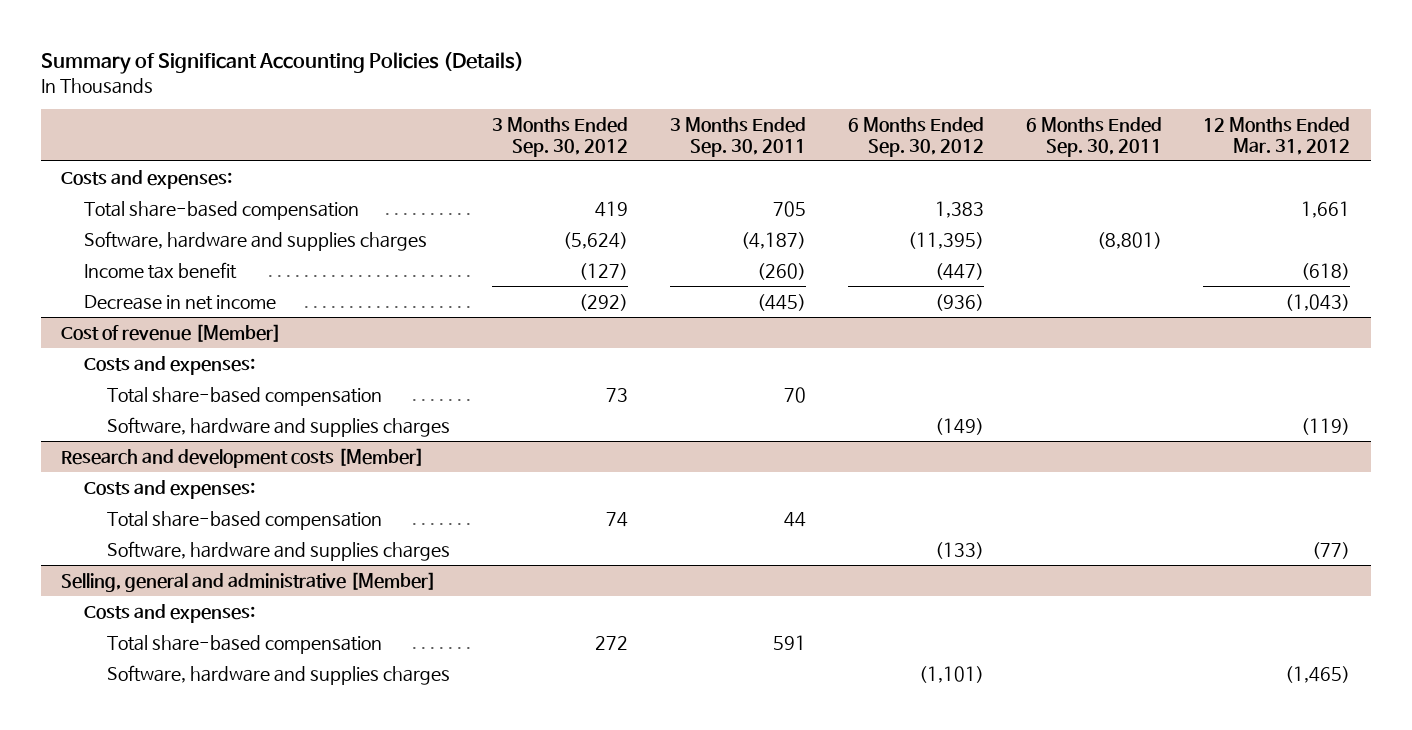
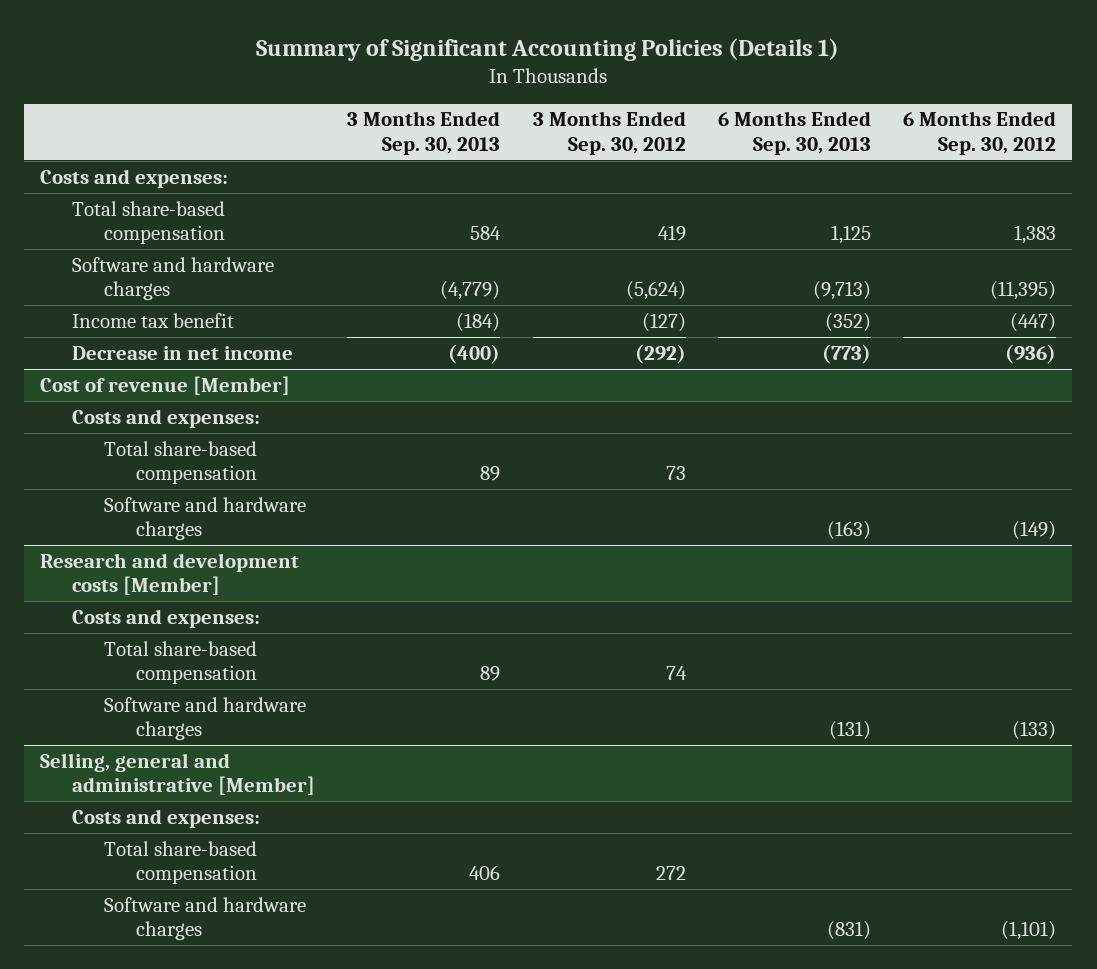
- Summary of Significant Accounting Policies (Details)
+ Summary of Significant Accounting Policies (Details 1)
- | 3 Months Ended Sep. 30, 2012 | 3 Months Ended Sep. 30, 2011 | 6 Months Ended Sep. 30, 2012 | 6 Months Ended Sep. 30, 2011 | 12 Months Ended Mar. 31, 2012
+ | 3 Months Ended Sep. 30, 2013 | 3 Months Ended Sep. 30, 2012 | 6 Months Ended Sep. 30, 2013 | 6 Months Ended Sep. 30, 2012
- Software, hardware and supplies charges | (5,624) | (4,187) | (11,395) | (8,801) |
+ Software and hardware charges | (4,779) | (5,624) | (9,713) | (11,395)
@ Cost of revenue [Member]
- Software, hardware and supplies charges | | | (149) | | (119)
+ Software and hardware charges | | | (163) | (149)
@ Research and development costs [Member]
- Software, hardware and supplies charges | | | (133) | | (77)
+ Software and hardware charges | | | (131) | (133)
@ Selling, general and administrative [Member]
- Software, hardware and supplies charges | | | (1,101) | | (1,465)
+ Software and hardware charges | | | (831) | (1,101)

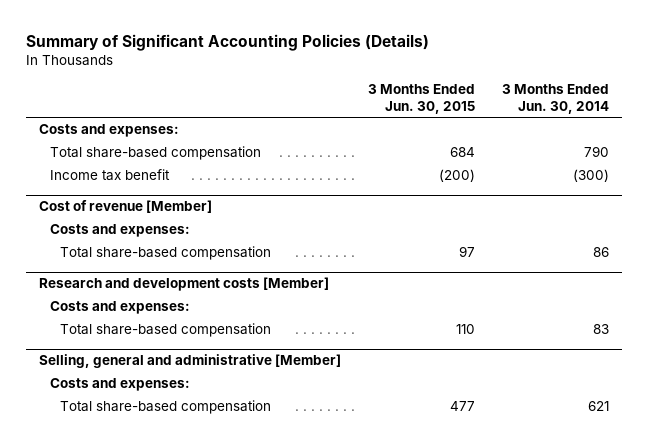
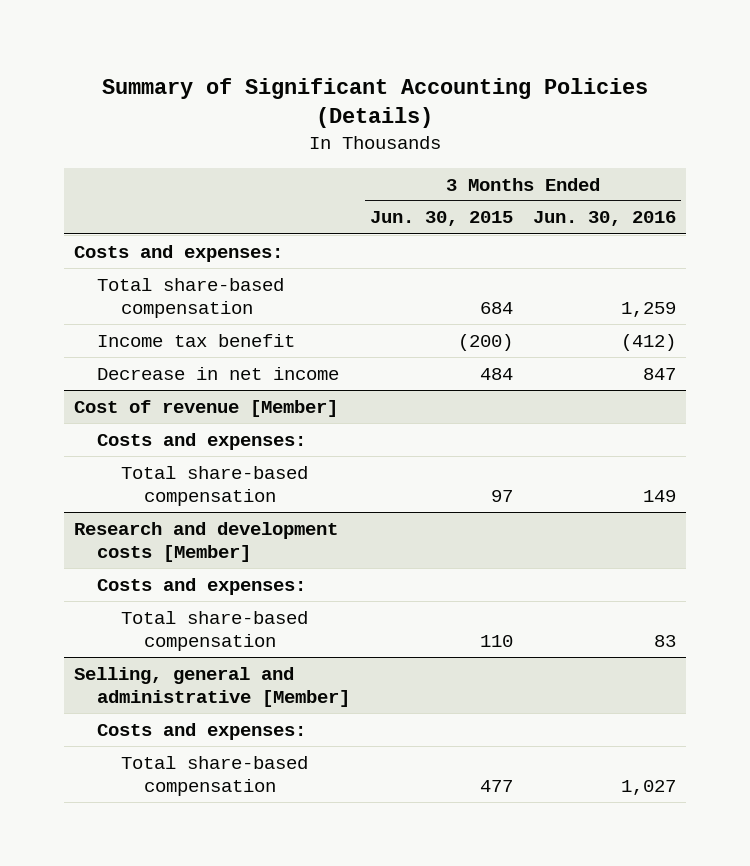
- | 3 Months Ended Jun. 30, 2015 | 3 Months Ended Jun. 30, 2014
+ | 3 Months Ended Jun. 30, 2015 | 3 Months Ended Jun. 30, 2016
+ Decrease in net income | 484 | 847

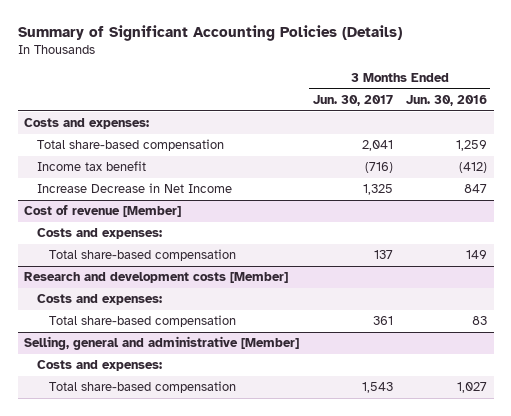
- | 3 Months Ended Jun. 30, 2015 | 3 Months Ended Jun. 30, 2016
+ | 3 Months Ended Jun. 30, 2017 | 3 Months Ended Jun. 30, 2016
- Decrease in net income | 484 | 847
+ Increase Decrease in Net Income | 1,325 | 847

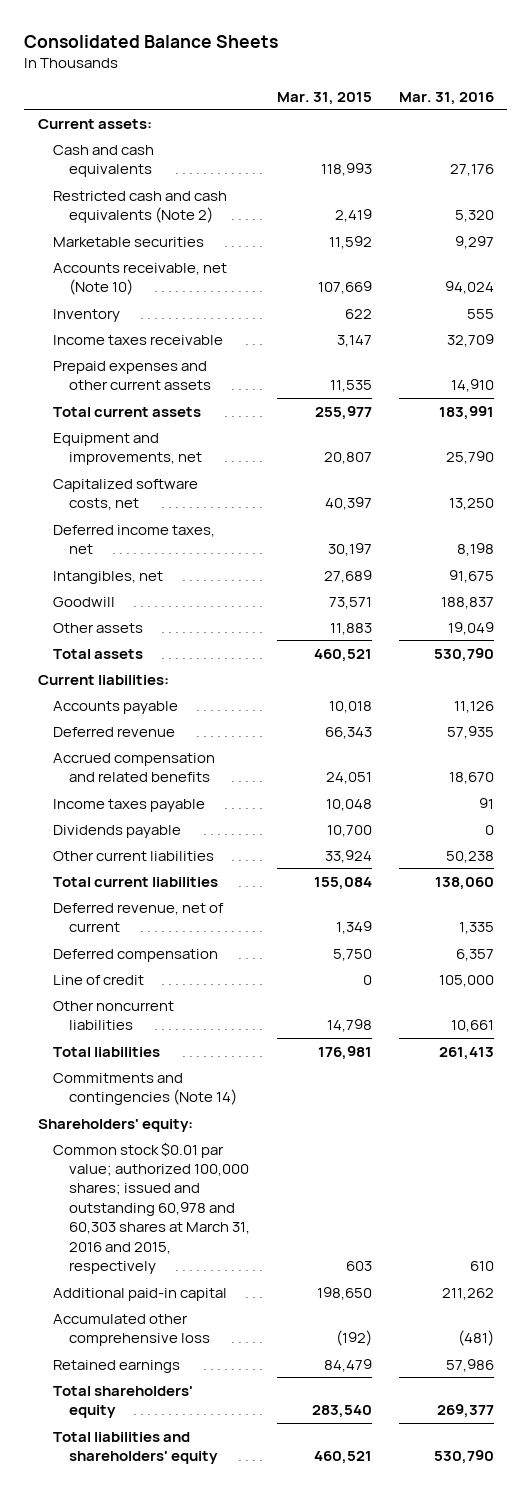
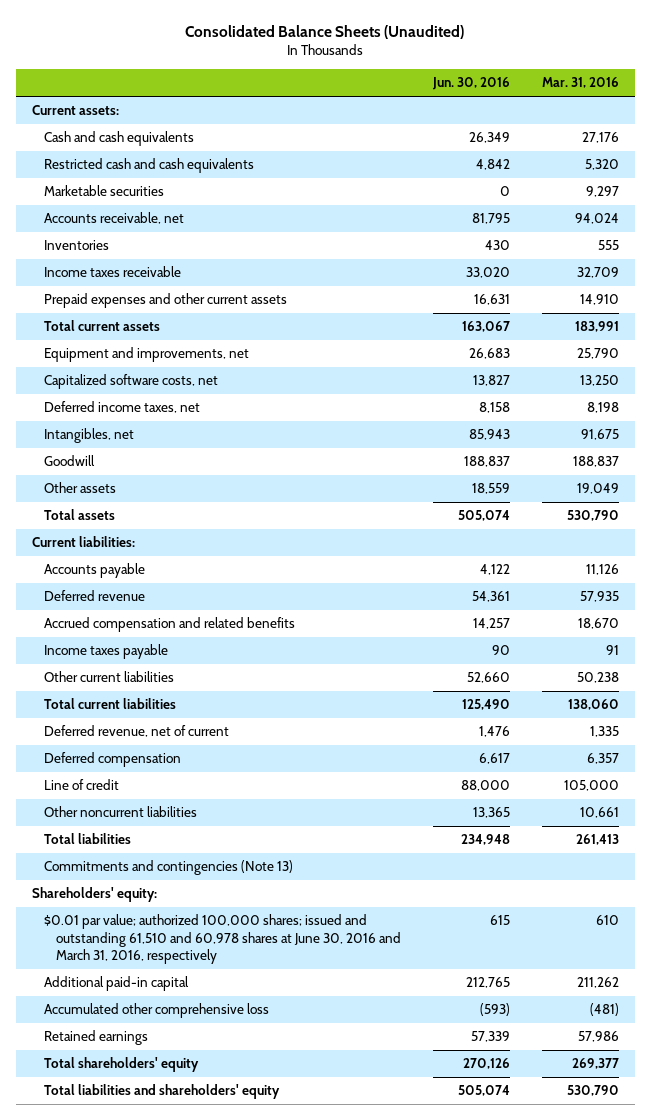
- Consolidated Balance Sheets
+ Consolidated Balance Sheets (Unaudited)
- | Mar. 31, 2015 | Mar. 31, 2016
+ | Jun. 30, 2016 | Mar. 31, 2016
- Restricted cash and cash equivalents (Note 2) | 2,419 | 5,320
+ Restricted cash and cash equivalents | 4,842 | 5,320
- Accounts receivable, net (Note 10) | 107,669 | 94,024
- Inventory | 622 | 555
+ Accounts receivable, net | 81,795 | 94,024
+ Inventories | 430 | 555
- Dividends payable | 10,700 | 0
- Commitments and contingencies (Note 14)
+ Commitments and contingencies (Note 13)
- Common stock $0.01 par value; authorized 100,000 shares; issued and outstanding 60,978 and 60,303 shares at March 31, 2016 and 2015, respectively | 603 | 610
+ $0.01 par value; authorized 100,000 shares; issued and outstanding 61,510 and 60,978 shares at June 30, 2016 and March 31, 2016, respectively | 615 | 610

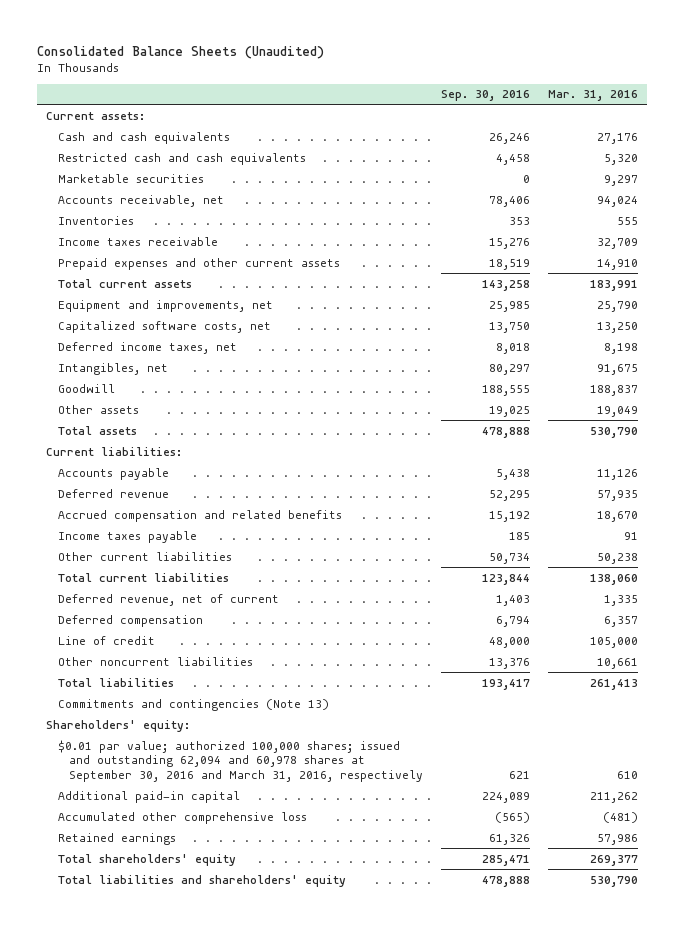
- | Jun. 30, 2016 | Mar. 31, 2016
+ | Sep. 30, 2016 | Mar. 31, 2016
- $0.01 par value; authorized 100,000 shares; issued and outstanding 61,510 and 60,978 shares at June 30, 2016 and March 31, 2016, respectively | 615 | 610
+ $0.01 par value; authorized 100,000 shares; issued and outstanding 62,094 and 60,978 shares at September 30, 2016 and March 31, 2016, respectively | 621 | 610

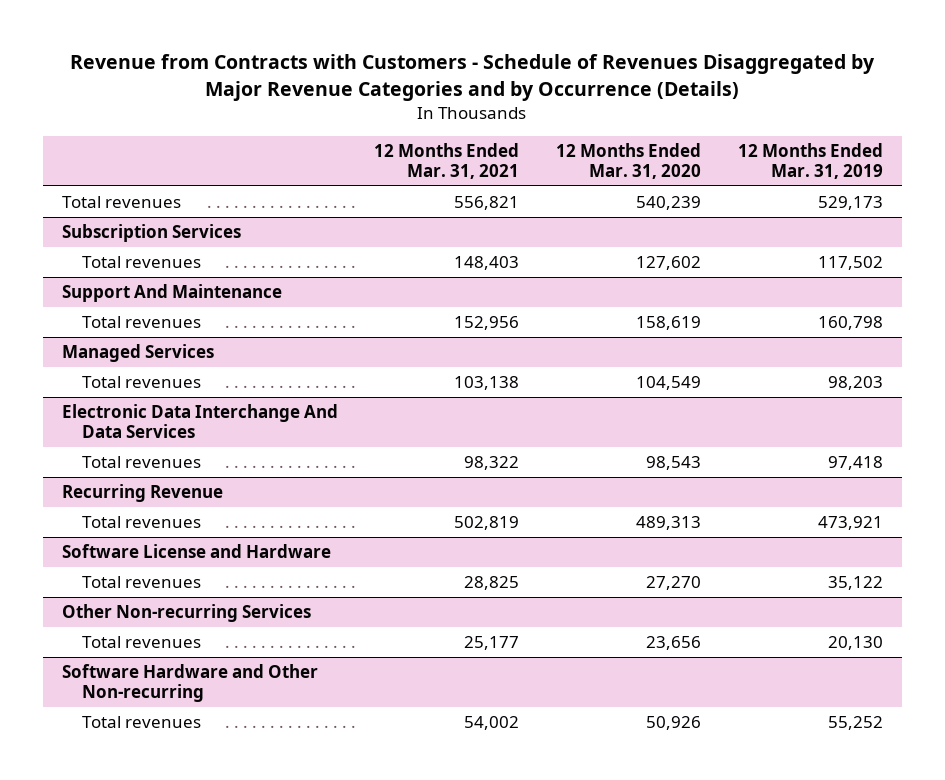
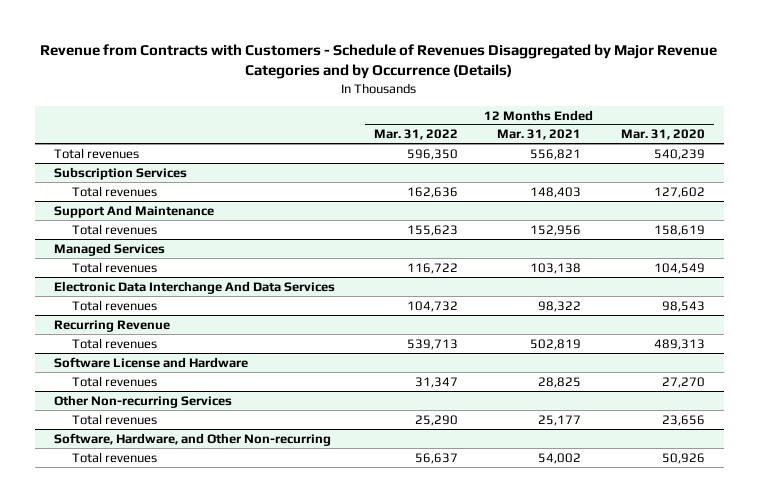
- | 12 Months Ended Mar. 31, 2021 | 12 Months Ended Mar. 31, 2020 | 12 Months Ended Mar. 31, 2019
+ | 12 Months Ended Mar. 31, 2022 | 12 Months Ended Mar. 31, 2021 | 12 Months Ended Mar. 31, 2020
- Software Hardware and Other Non-recurring
+ Software, Hardware, and Other Non-recurring

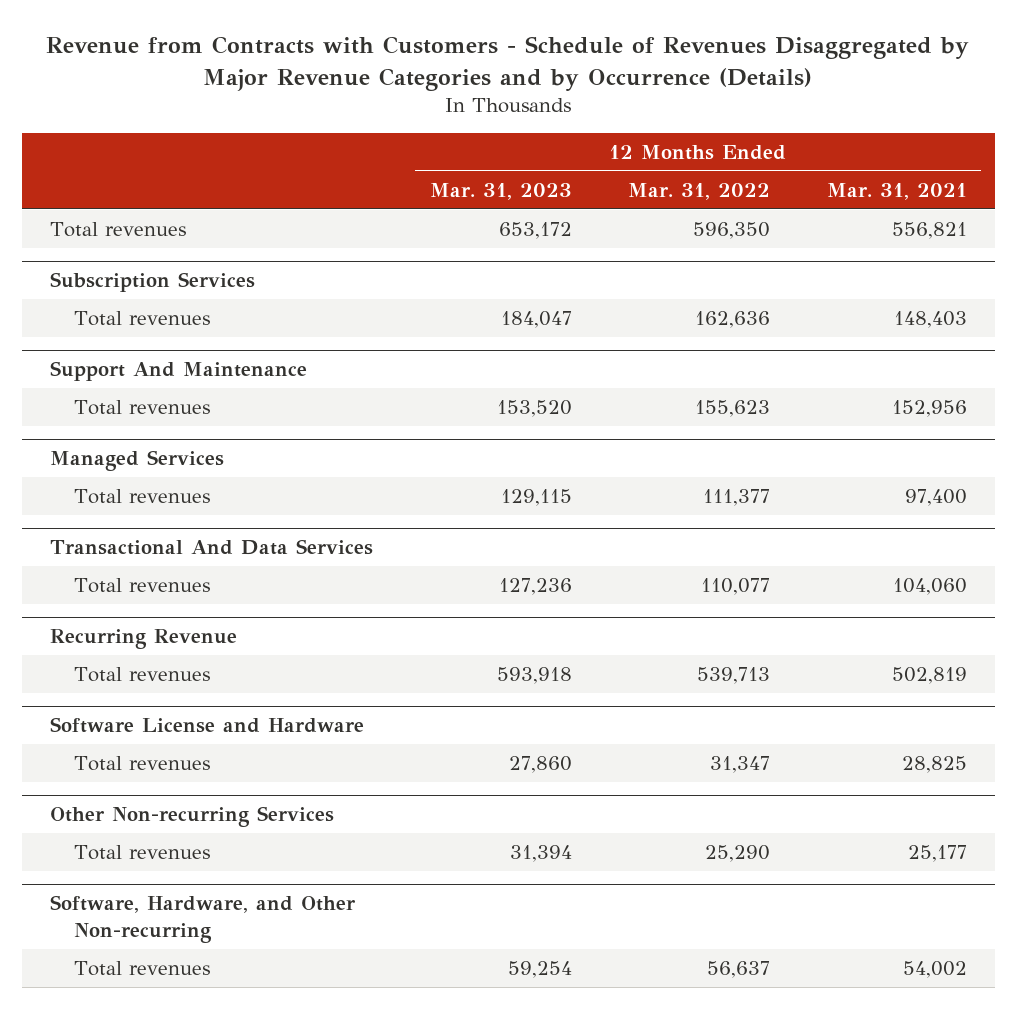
- | 12 Months Ended Mar. 31, 2022 | 12 Months Ended Mar. 31, 2021 | 12 Months Ended Mar. 31, 2020
+ | 12 Months Ended Mar. 31, 2023 | 12 Months Ended Mar. 31, 2022 | 12 Months Ended Mar. 31, 2021
@ Managed Services
- Total revenues | 116,722 | 103,138 | 104,549
- Electronic Data Interchange And Data Services
- Total revenues | 104,732 | 98,322 | 98,543
@ Managed Services
+ Total revenues | 129,115 | 111,377 | 97,400
+ Transactional And Data Services
+ Total revenues | 127,236 | 110,077 | 104,060

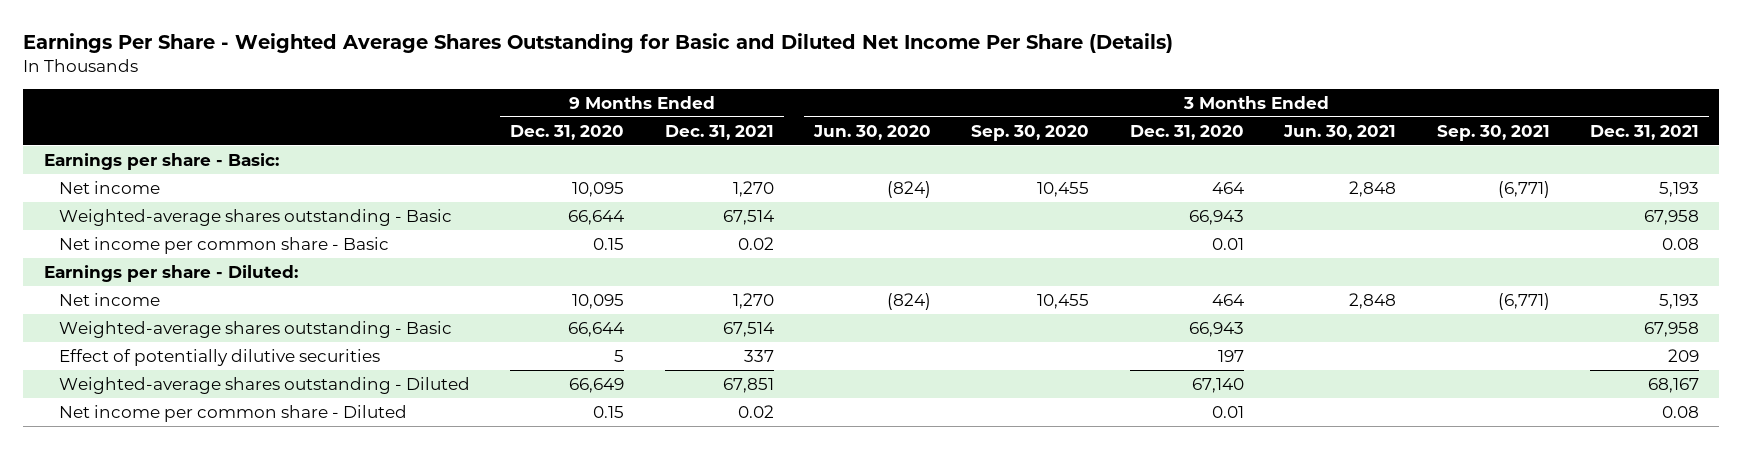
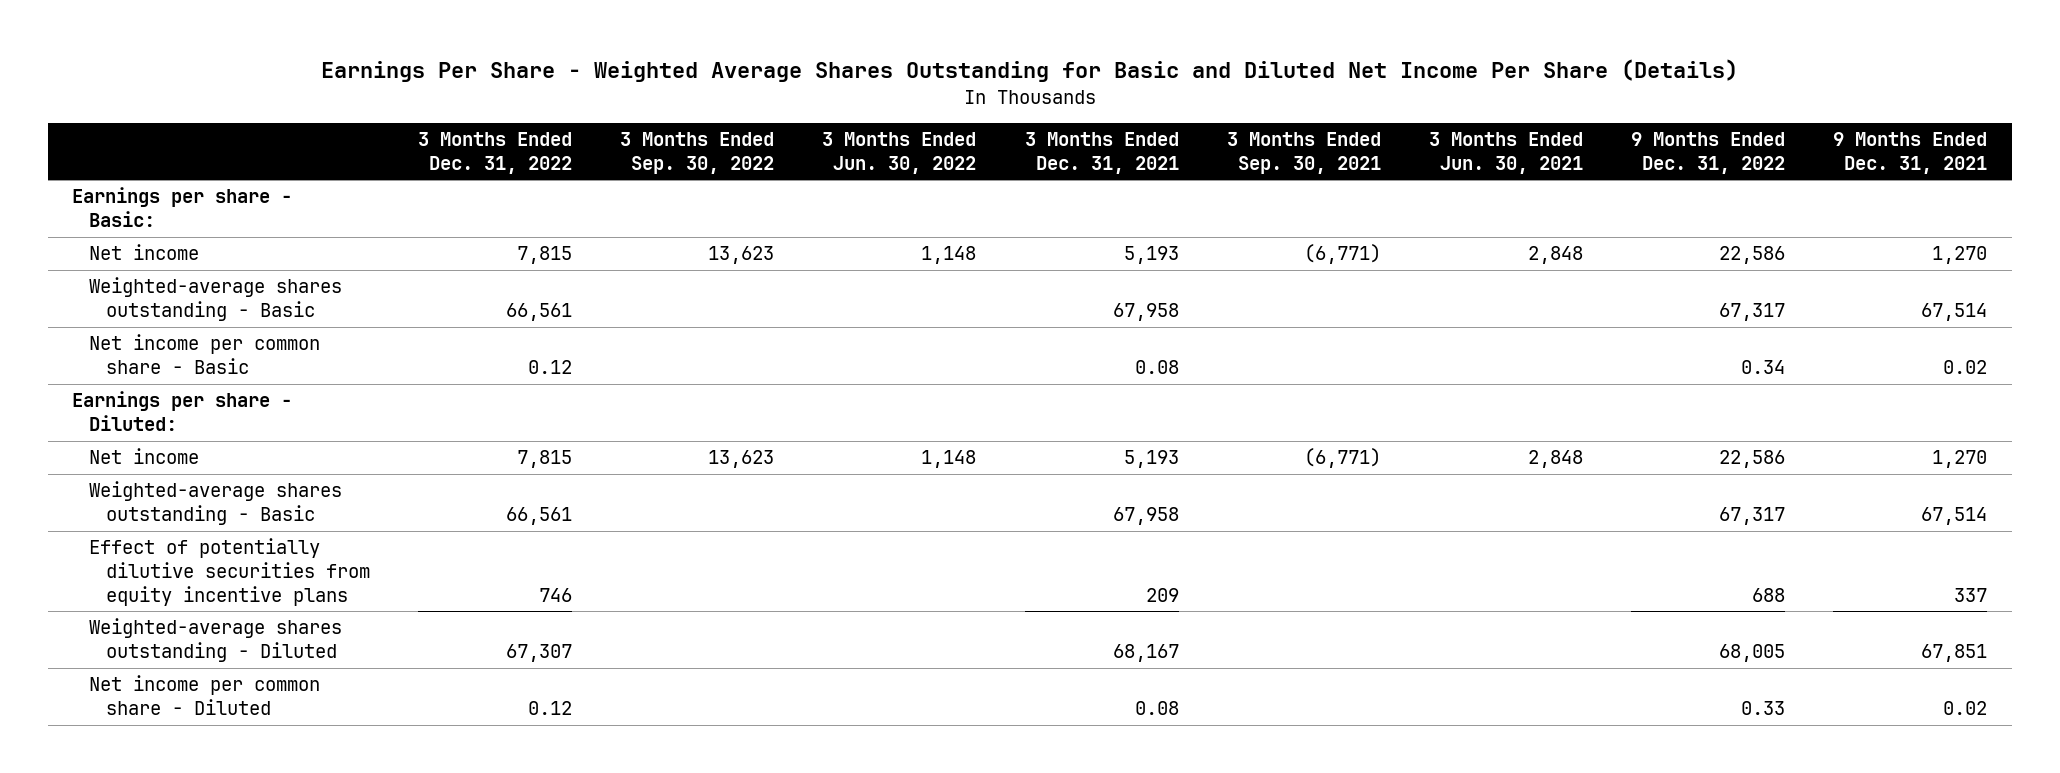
- | 9 Months Ended Dec. 31, 2020 | 9 Months Ended Dec. 31, 2021 | 3 Months Ended Jun. 30, 2020 | 3 Months Ended Sep. 30, 2020 | 3 Months Ended Dec. 31, 2020 | 3 Months Ended Jun. 30, 2021 | 3 Months Ended Sep. 30, 2021 | 3 Months Ended Dec. 31, 2021
+ | 3 Months Ended Dec. 31, 2022 | 3 Months Ended Sep. 30, 2022 | 3 Months Ended Jun. 30, 2022 | 3 Months Ended Dec. 31, 2021 | 3 Months Ended Sep. 30, 2021 | 3 Months Ended Jun. 30, 2021 | 9 Months Ended Dec. 31, 2022 | 9 Months Ended Dec. 31, 2021
- Effect of potentially dilutive securities | 5 | 337 | | | 197 | | | 209
+ Effect of potentially dilutive securities from equity incentive plans | 746 | | | 209 | | | 688 | 337

